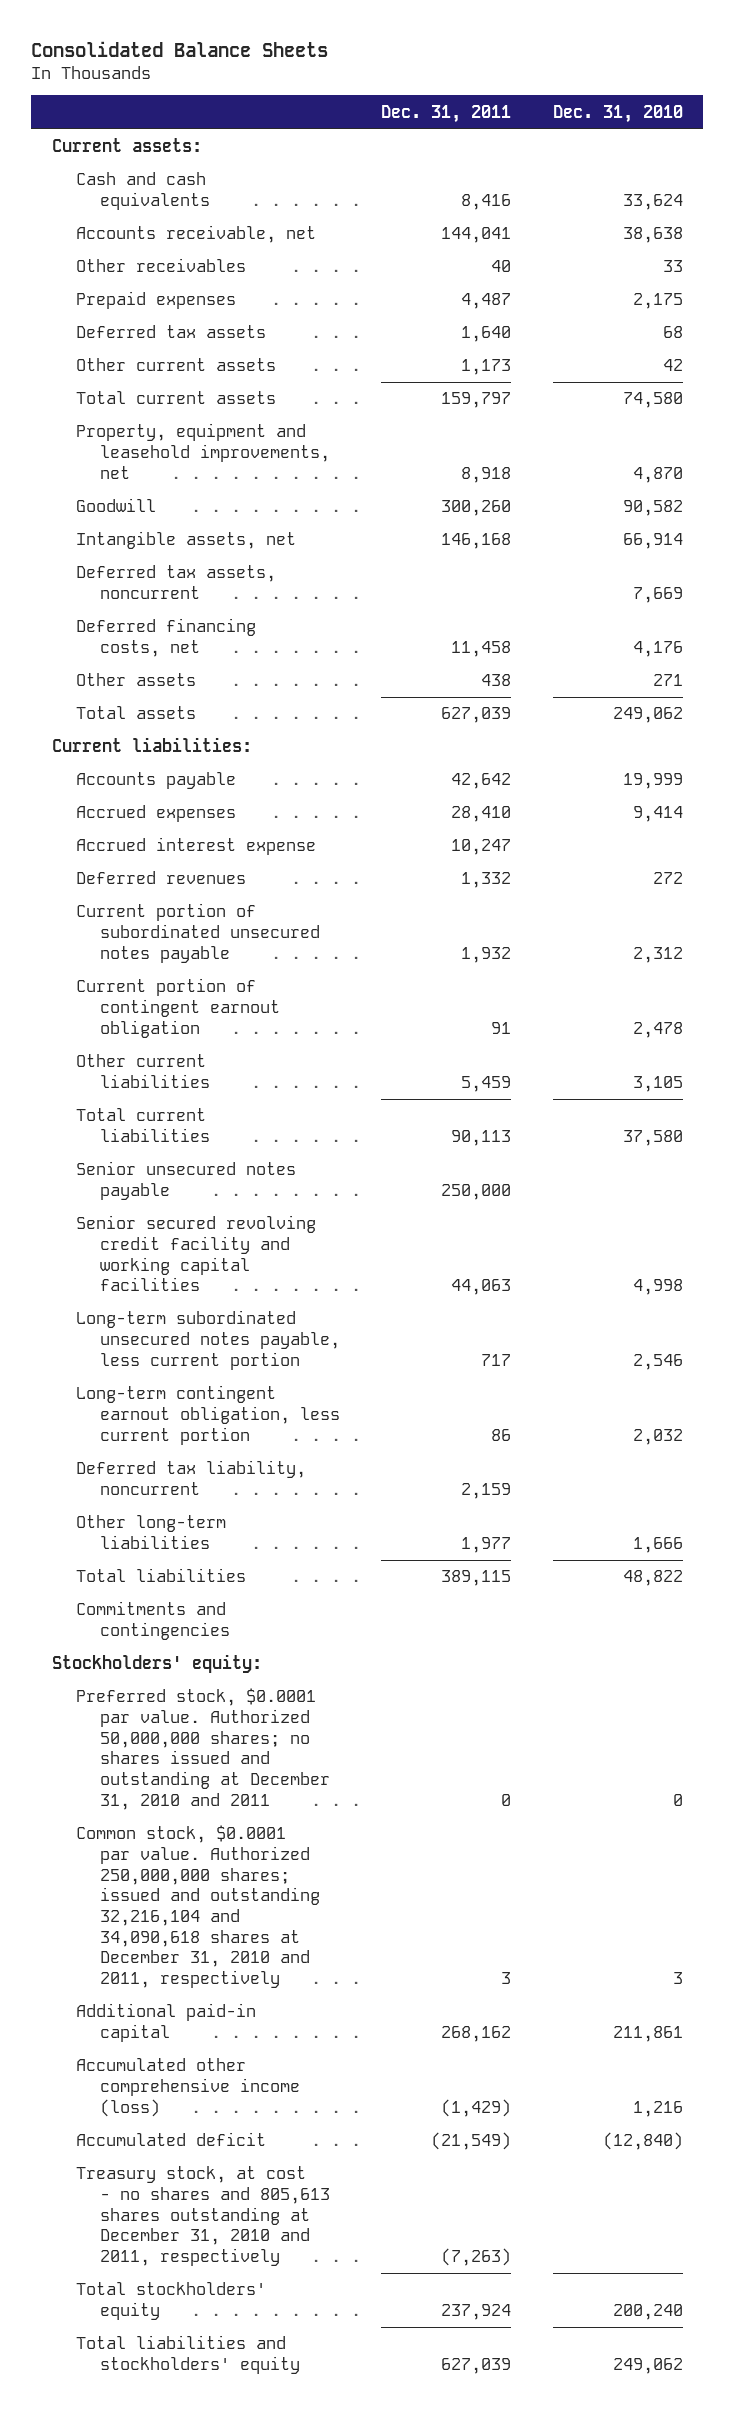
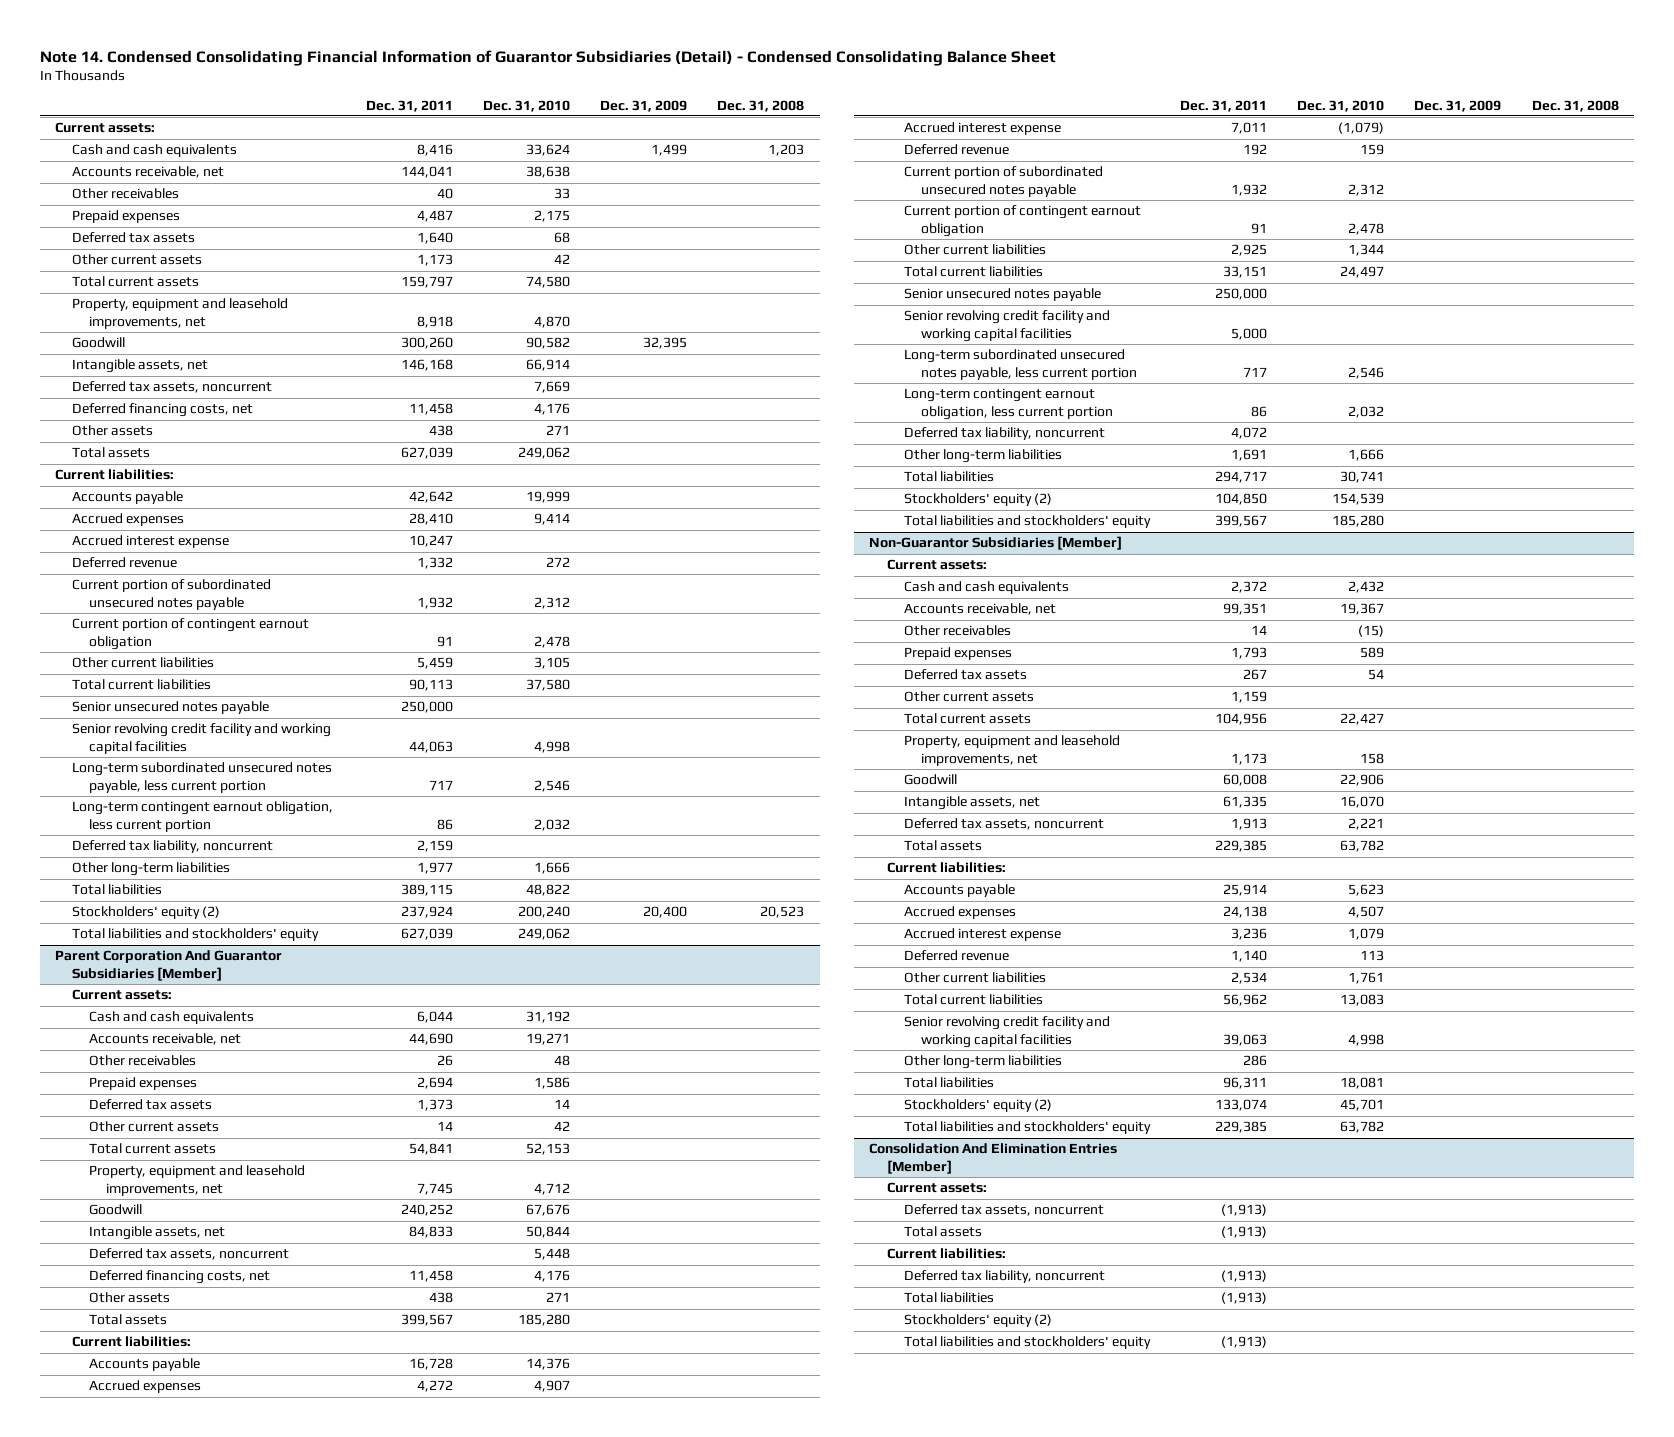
- Consolidated Balance Sheets
+ Note 14. Condensed Consolidating Financial Information of Guarantor Subsidiaries (Detail) - Condensed Consolidating Balance Sheet
- | Dec. 31, 2011 | Dec. 31, 2010
+ | Dec. 31, 2011 | Dec. 31, 2010 | Dec. 31, 2009 | Dec. 31, 2008
- Deferred revenues | 1,332 | 272
+ Deferred revenue | 1,332 | 272 | |
- Senior secured revolving credit facility and working capital facilities | 44,063 | 4,998
+ Senior revolving credit facility and working capital facilities | 44,063 | 4,998 | |
- Commitments and contingencies
- Stockholders' equity:
- Preferred stock, $0.0001 par value. Authorized 50,000,000 shares; no shares issued and outstanding at December 31, 2010 and 2011 | 0 | 0
- Common stock, $0.0001 par value. Authorized 250,000,000 shares; issued and outstanding 32,216,104 and 34,090,618 shares at December 31, 2010 and 2011, respectively | 3 | 3
- Additional paid-in capital | 268,162 | 211,861
- Accumulated other comprehensive income (loss) | (1,429) | 1,216
- Accumulated deficit | (21,549) | (12,840)
- Treasury stock, at cost - no shares and 805,613 shares outstanding at December 31, 2010 and 2011, respectively | (7,263) |
- Total stockholders' equity | 237,924 | 200,240
+ Stockholders' equity (2) | 237,924 | 200,240 | 20,400 | 20,523
+ Parent Corporation And Guarantor Subsidiaries [Member]
+ Current assets:
+ Cash and cash equivalents | 6,044 | 31,192 | |
+ Accounts receivable, net | 44,690 | 19,271 | |
+ Other receivables | 26 | 48 | |
+ Prepaid expenses | 2,694 | 1,586 | |
+ Deferred tax assets | 1,373 | 14 | |
+ Other current assets | 14 | 42 | |
+ Total current assets | 54,841 | 52,153 | |
+ Property, equipment and leasehold improvements, net | 7,745 | 4,712 | |
+ Goodwill | 240,252 | 67,676 | |
+ Intangible assets, net | 84,833 | 50,844 | |
+ Deferred tax assets, noncurrent | | 5,448 | |
+ Deferred financing costs, net | 11,458 | 4,176 | |
+ Other assets | 438 | 271 | |
+ Total assets | 399,567 | 185,280 | |
+ Current liabilities:
+ Accounts payable | 16,728 | 14,376 | |
+ Accrued expenses | 4,272 | 4,907 | |
+ Accrued interest expense | 7,011 | (1,079) | |
+ Deferred revenue | 192 | 159 | |
+ Current portion of subordinated unsecured notes payable | 1,932 | 2,312 | |
+ Current portion of contingent earnout obligation | 91 | 2,478 | |
+ Other current liabilities | 2,925 | 1,344 | |
+ Total current liabilities | 33,151 | 24,497 | |
+ Senior unsecured notes payable | 250,000 | | |
+ Senior revolving credit facility and working capital facilities | 5,000 | | |
+ Long-term subordinated unsecured notes payable, less current portion | 717 | 2,546 | |
+ Long-term contingent earnout obligation, less current portion | 86 | 2,032 | |
+ Deferred tax liability, noncurrent | 4,072 | | |
+ Other long-term liabilities | 1,691 | 1,666 | |
+ Total liabilities | 294,717 | 30,741 | |
+ Stockholders' equity (2) | 104,850 | 154,539 | |
+ Total liabilities and stockholders' equity | 399,567 | 185,280 | |
+ Non-Guarantor Subsidiaries [Member]
+ Current assets:
+ Cash and cash equivalents | 2,372 | 2,432 | |
+ Accounts receivable, net | 99,351 | 19,367 | |
+ Other receivables | 14 | (15) | |
+ Prepaid expenses | 1,793 | 589 | |
+ Deferred tax assets | 267 | 54 | |
+ Other current assets | 1,159 | | |
+ Total current assets | 104,956 | 22,427 | |
+ Property, equipment and leasehold improvements, net | 1,173 | 158 | |
+ Goodwill | 60,008 | 22,906 | |
+ Intangible assets, net | 61,335 | 16,070 | |
+ Deferred tax assets, noncurrent | 1,913 | 2,221 | |
+ Total assets | 229,385 | 63,782 | |
+ Current liabilities:
+ Accounts payable | 25,914 | 5,623 | |
+ Accrued expenses | 24,138 | 4,507 | |
+ Accrued interest expense | 3,236 | 1,079 | |
+ Deferred revenue | 1,140 | 113 | |
+ Other current liabilities | 2,534 | 1,761 | |
+ Total current liabilities | 56,962 | 13,083 | |
+ Senior revolving credit facility and working capital facilities | 39,063 | 4,998 | |
+ Other long-term liabilities | 286 | | |
+ Total liabilities | 96,311 | 18,081 | |
+ Stockholders' equity (2) | 133,074 | 45,701 | |
+ Total liabilities and stockholders' equity | 229,385 | 63,782 | |
+ Consolidation And Elimination Entries [Member]
+ Current assets:
+ Deferred tax assets, noncurrent | (1,913) | | |
+ Total assets | (1,913) | | |
+ Current liabilities:
+ Deferred tax liability, noncurrent | (1,913) | | |
+ Total liabilities | (1,913) | | |
+ Stockholders' equity (2)
+ Total liabilities and stockholders' equity | (1,913) | | |

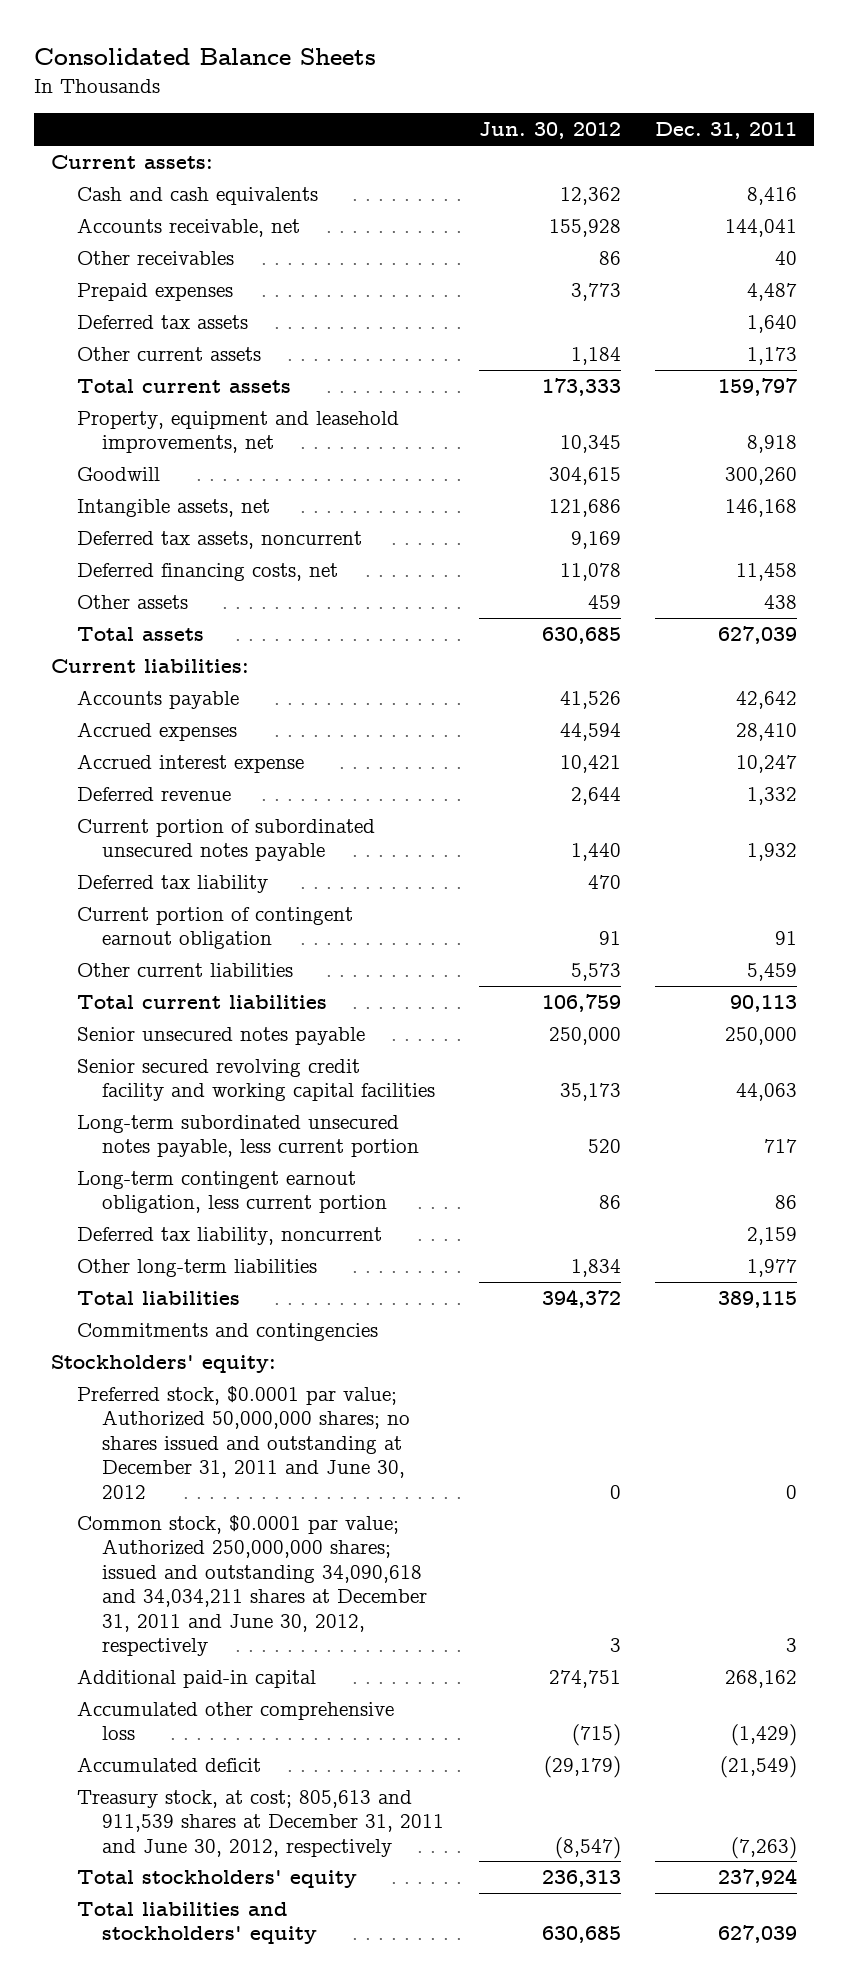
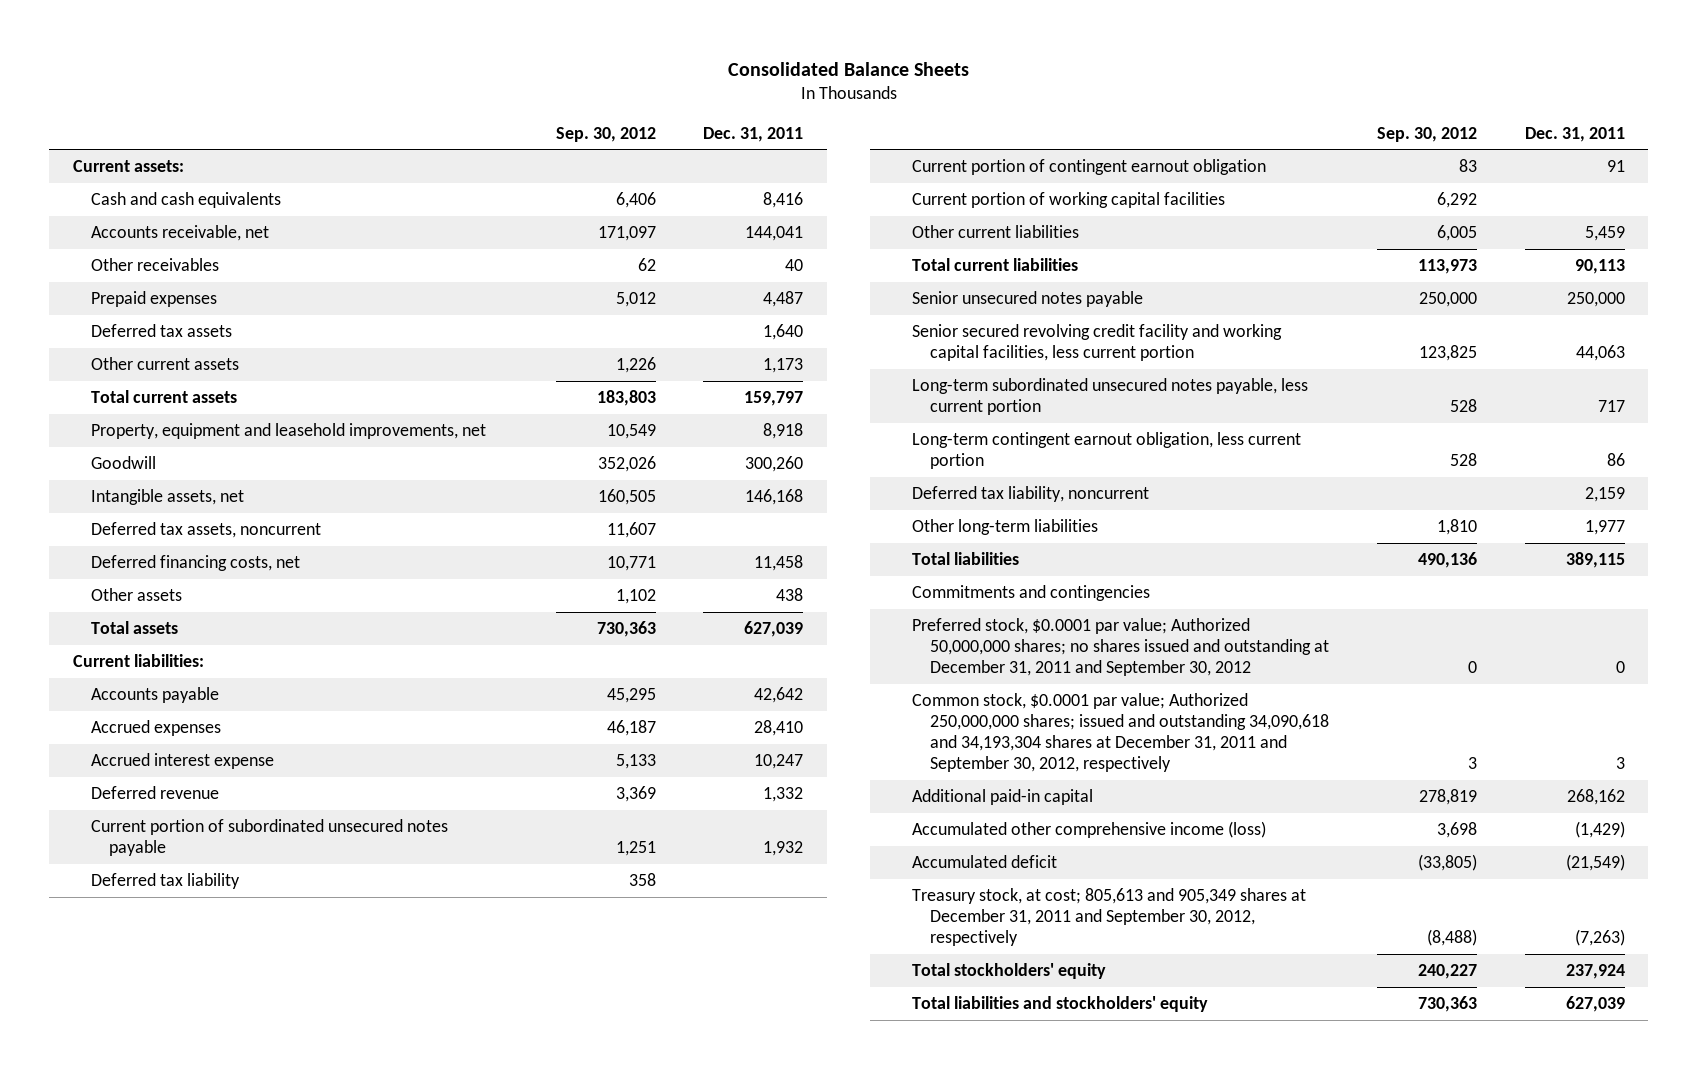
- | Jun. 30, 2012 | Dec. 31, 2011
+ | Sep. 30, 2012 | Dec. 31, 2011
+ Current portion of working capital facilities | 6,292 |
- Senior secured revolving credit facility and working capital facilities | 35,173 | 44,063
+ Senior secured revolving credit facility and working capital facilities, less current portion | 123,825 | 44,063
- Stockholders' equity:
- Preferred stock, $0.0001 par value; Authorized 50,000,000 shares; no shares issued and outstanding at December 31, 2011 and June 30, 2012 | 0 | 0
- Common stock, $0.0001 par value; Authorized 250,000,000 shares; issued and outstanding 34,090,618 and 34,034,211 shares at December 31, 2011 and June 30, 2012, respectively | 3 | 3
+ Preferred stock, $0.0001 par value; Authorized 50,000,000 shares; no shares issued and outstanding at December 31, 2011 and September 30, 2012 | 0 | 0
+ Common stock, $0.0001 par value; Authorized 250,000,000 shares; issued and outstanding 34,090,618 and 34,193,304 shares at December 31, 2011 and September 30, 2012, respectively | 3 | 3
- Accumulated other comprehensive loss | (715) | (1,429)
+ Accumulated other comprehensive income (loss) | 3,698 | (1,429)
- Treasury stock, at cost; 805,613 and 911,539 shares at December 31, 2011 and June 30, 2012, respectively | (8,547) | (7,263)
+ Treasury stock, at cost; 805,613 and 905,349 shares at December 31, 2011 and September 30, 2012, respectively | (8,488) | (7,263)

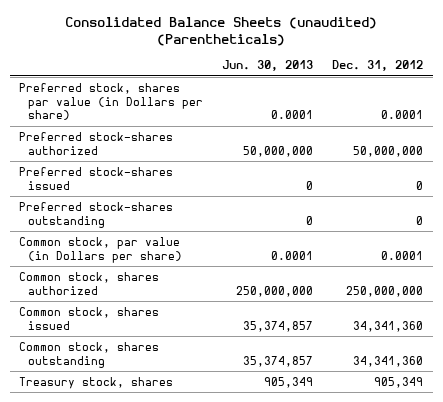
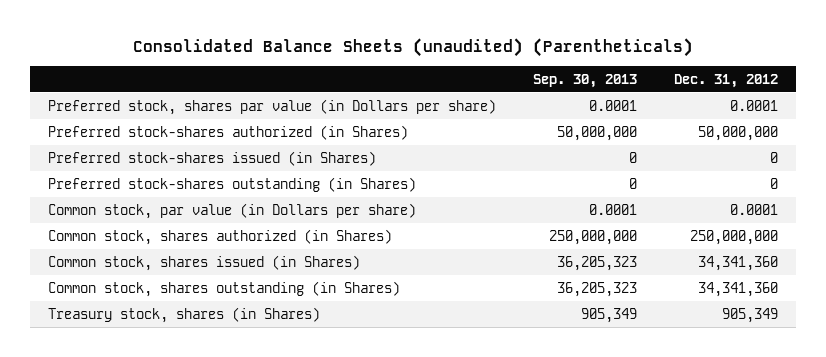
- | Jun. 30, 2013 | Dec. 31, 2012
+ | Sep. 30, 2013 | Dec. 31, 2012
- Preferred stock-shares authorized | 50,000,000 | 50,000,000
- Preferred stock-shares issued | 0 | 0
- Preferred stock-shares outstanding | 0 | 0
+ Preferred stock-shares authorized (in Shares) | 50,000,000 | 50,000,000
+ Preferred stock-shares issued (in Shares) | 0 | 0
+ Preferred stock-shares outstanding (in Shares) | 0 | 0
- Common stock, shares authorized | 250,000,000 | 250,000,000
- Common stock, shares issued | 35,374,857 | 34,341,360
- Common stock, shares outstanding | 35,374,857 | 34,341,360
- Treasury stock, shares | 905,349 | 905,349
+ Common stock, shares authorized (in Shares) | 250,000,000 | 250,000,000
+ Common stock, shares issued (in Shares) | 36,205,323 | 34,341,360
+ Common stock, shares outstanding (in Shares) | 36,205,323 | 34,341,360
+ Treasury stock, shares (in Shares) | 905,349 | 905,349

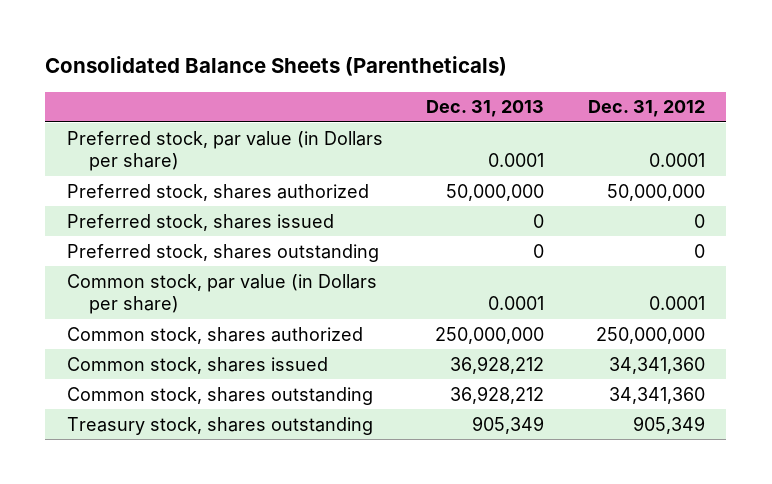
- Consolidated Balance Sheets (unaudited) (Parentheticals)
+ Consolidated Balance Sheets (Parentheticals)
- | Sep. 30, 2013 | Dec. 31, 2012
+ | Dec. 31, 2013 | Dec. 31, 2012
- Preferred stock, shares par value (in Dollars per share) | 0.0001 | 0.0001
- Preferred stock-shares authorized (in Shares) | 50,000,000 | 50,000,000
- Preferred stock-shares issued (in Shares) | 0 | 0
- Preferred stock-shares outstanding (in Shares) | 0 | 0
+ Preferred stock, par value (in Dollars per share) | 0.0001 | 0.0001
+ Preferred stock, shares authorized | 50,000,000 | 50,000,000
+ Preferred stock, shares issued | 0 | 0
+ Preferred stock, shares outstanding | 0 | 0
- Common stock, shares authorized (in Shares) | 250,000,000 | 250,000,000
- Common stock, shares issued (in Shares) | 36,205,323 | 34,341,360
- Common stock, shares outstanding (in Shares) | 36,205,323 | 34,341,360
- Treasury stock, shares (in Shares) | 905,349 | 905,349
+ Common stock, shares authorized | 250,000,000 | 250,000,000
+ Common stock, shares issued | 36,928,212 | 34,341,360
+ Common stock, shares outstanding | 36,928,212 | 34,341,360
+ Treasury stock, shares outstanding | 905,349 | 905,349

